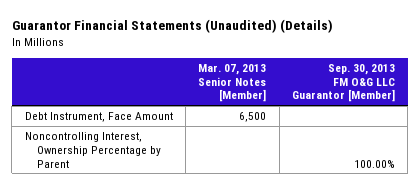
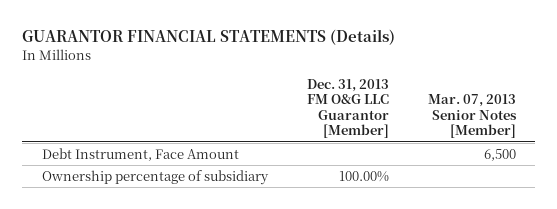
- Guarantor Financial Statements (Unaudited) (Details)
+ GUARANTOR FINANCIAL STATEMENTS (Details)
- | Mar. 07, 2013 Senior Notes [Member] | Sep. 30, 2013 FM O&G LLC Guarantor [Member]
+ | Dec. 31, 2013 FM O&G LLC Guarantor [Member] | Mar. 07, 2013 Senior Notes [Member]
- Noncontrolling Interest, Ownership Percentage by Parent | | 100.00%
+ Ownership percentage of subsidiary | 100.00% |

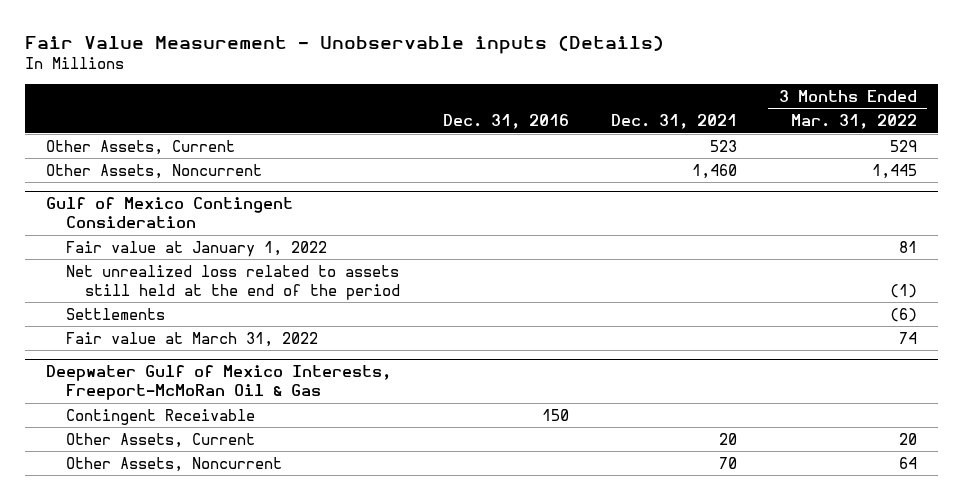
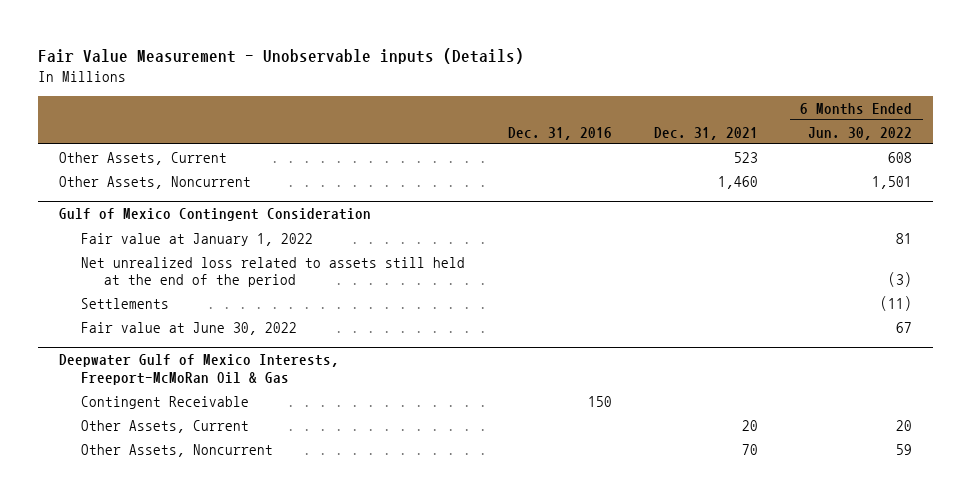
- | Dec. 31, 2016 | Dec. 31, 2021 | 3 Months Ended Mar. 31, 2022
+ | Dec. 31, 2016 | Dec. 31, 2021 | 6 Months Ended Jun. 30, 2022
@ Gulf of Mexico Contingent Consideration
- Fair value at March 31, 2022 | | | 74
+ Fair value at June 30, 2022 | | | 67

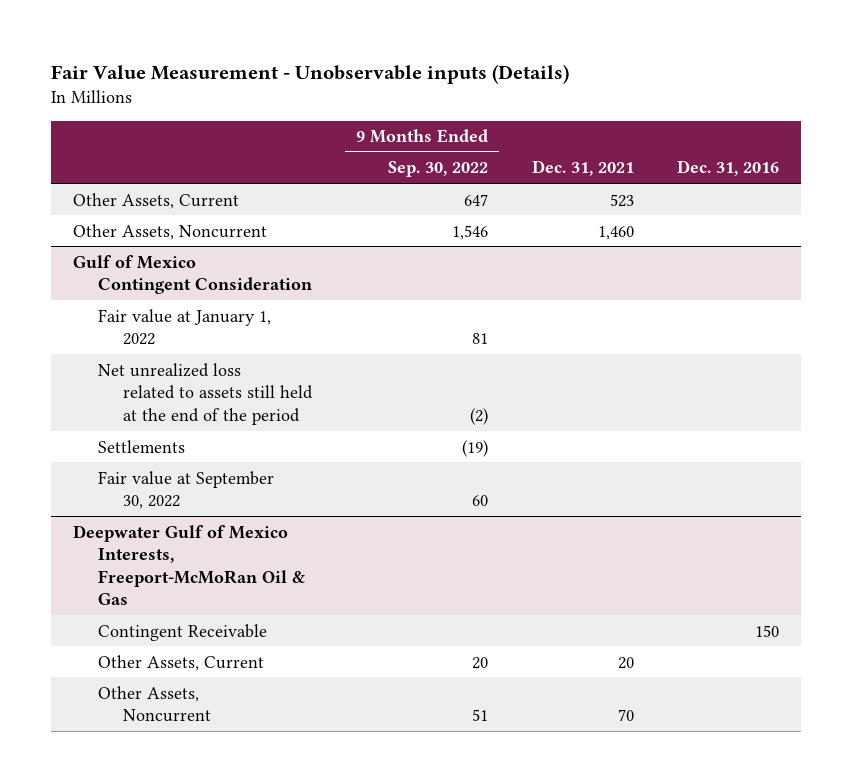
- | Dec. 31, 2016 | Dec. 31, 2021 | 6 Months Ended Jun. 30, 2022
+ | 9 Months Ended Sep. 30, 2022 | Dec. 31, 2021 | Dec. 31, 2016
@ Gulf of Mexico Contingent Consideration
- Fair value at June 30, 2022 | | | 67
+ Fair value at September 30, 2022 | 60 | |

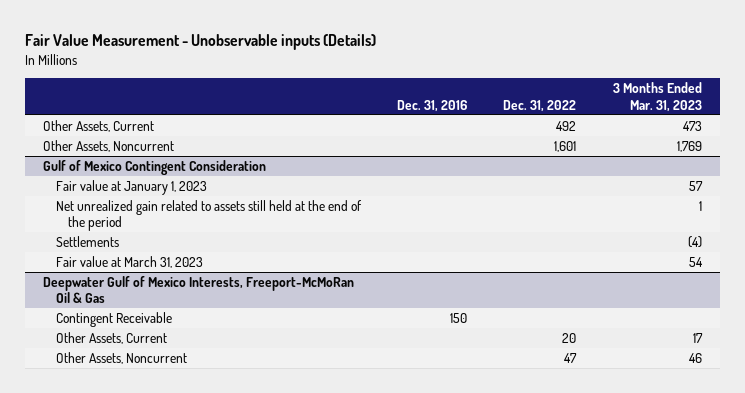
- | 9 Months Ended Sep. 30, 2022 | Dec. 31, 2021 | Dec. 31, 2016
+ | Dec. 31, 2016 | Dec. 31, 2022 | 3 Months Ended Mar. 31, 2023
@ Gulf of Mexico Contingent Consideration
- Fair value at January 1, 2022 | 81 | |
- Net unrealized loss related to assets still held at the end of the period | (2) | |
+ Fair value at January 1, 2023 | | | 57
+ Net unrealized gain related to assets still held at the end of the period | | | 1
- Fair value at September 30, 2022 | 60 | |
+ Fair value at March 31, 2023 | | | 54

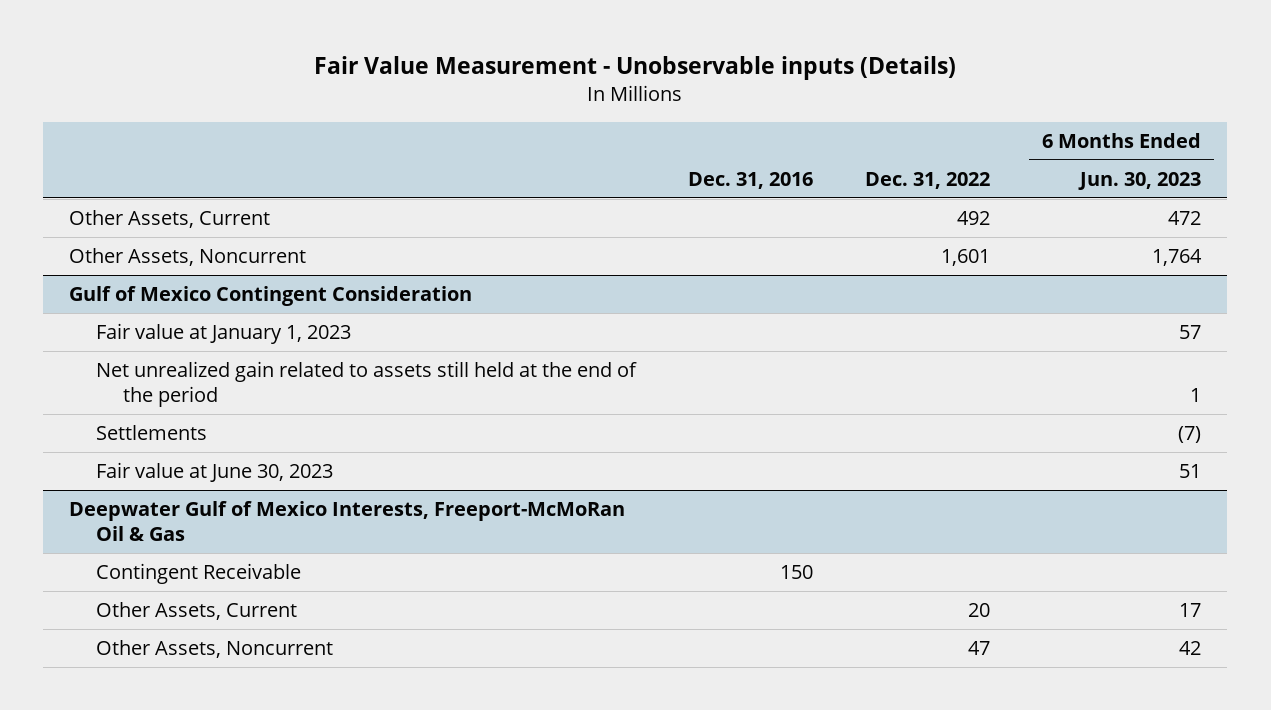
- | Dec. 31, 2016 | Dec. 31, 2022 | 3 Months Ended Mar. 31, 2023
+ | Dec. 31, 2016 | Dec. 31, 2022 | 6 Months Ended Jun. 30, 2023
@ Gulf of Mexico Contingent Consideration
- Fair value at March 31, 2023 | | | 54
+ Fair value at June 30, 2023 | | | 51

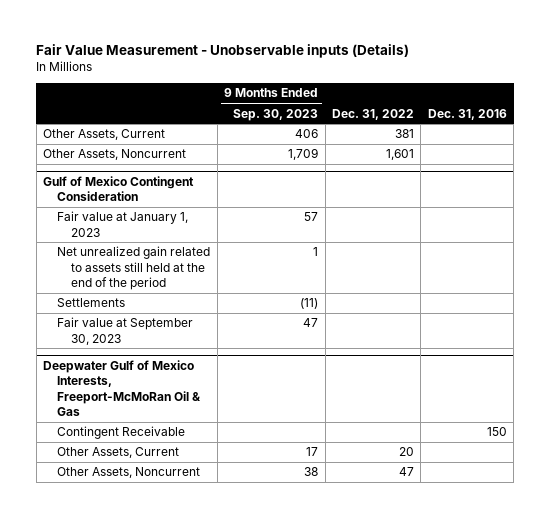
- | Dec. 31, 2016 | Dec. 31, 2022 | 6 Months Ended Jun. 30, 2023
+ | 9 Months Ended Sep. 30, 2023 | Dec. 31, 2022 | Dec. 31, 2016
- Other Assets, Current | | 492 | 472
+ Other Assets, Current | 406 | 381 |
@ Gulf of Mexico Contingent Consideration
- Fair value at June 30, 2023 | | | 51
+ Fair value at September 30, 2023 | 47 | |

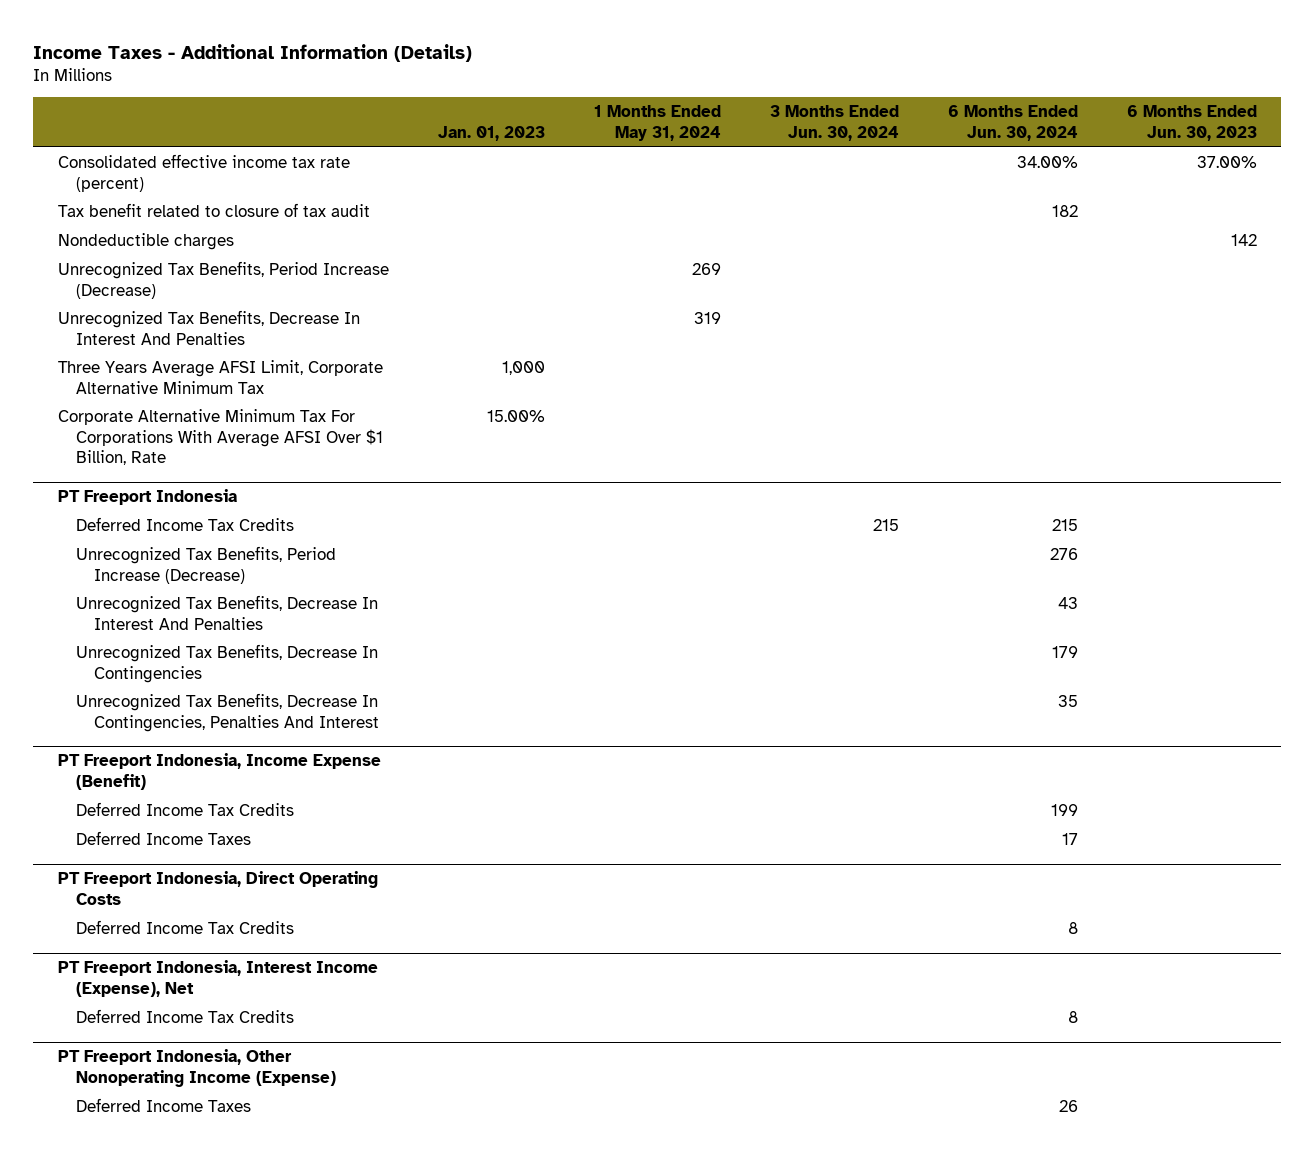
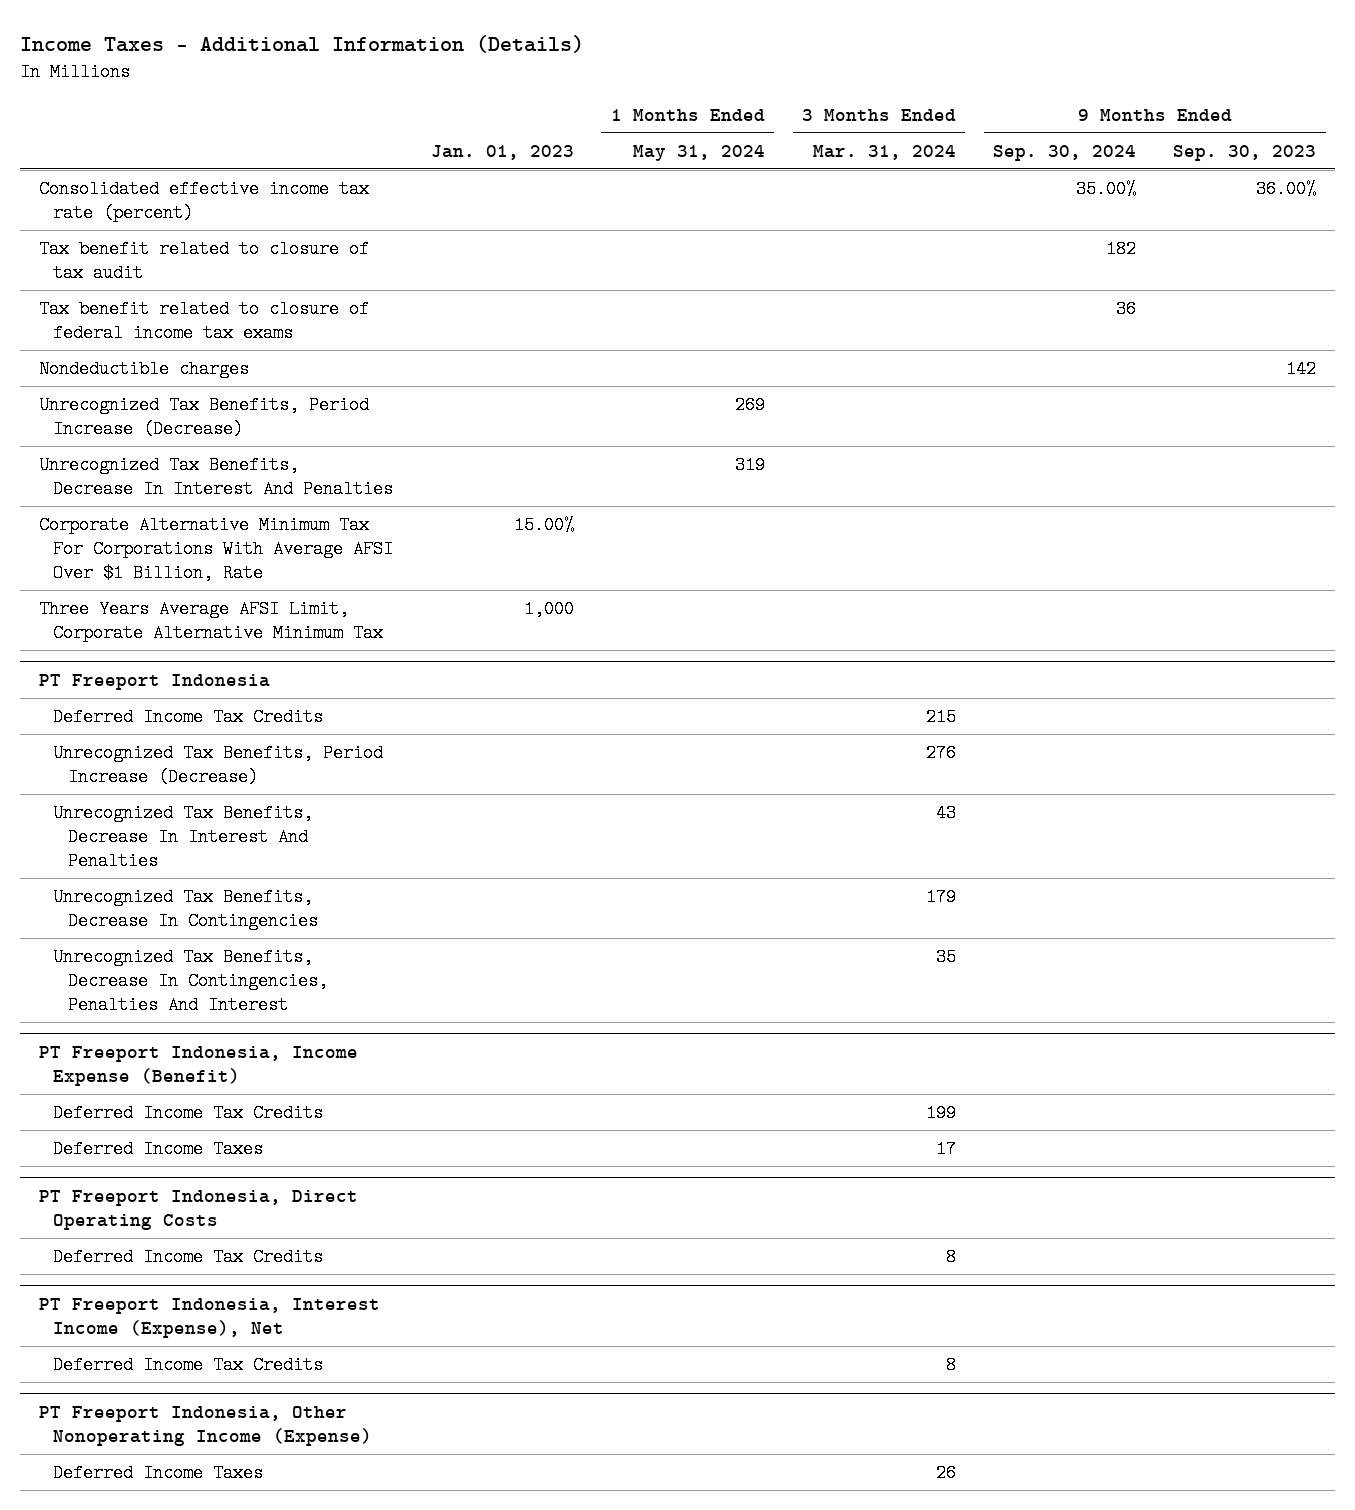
- | Jan. 01, 2023 | 1 Months Ended May 31, 2024 | 3 Months Ended Jun. 30, 2024 | 6 Months Ended Jun. 30, 2024 | 6 Months Ended Jun. 30, 2023
+ | Jan. 01, 2023 | 1 Months Ended May 31, 2024 | 3 Months Ended Mar. 31, 2024 | 9 Months Ended Sep. 30, 2024 | 9 Months Ended Sep. 30, 2023
+ Tax benefit related to closure of federal income tax exams | | | | 36 |
moved down: Three Years Average AFSI Limit, Corporate Alternative Minimum Tax | 1,000 | | | |

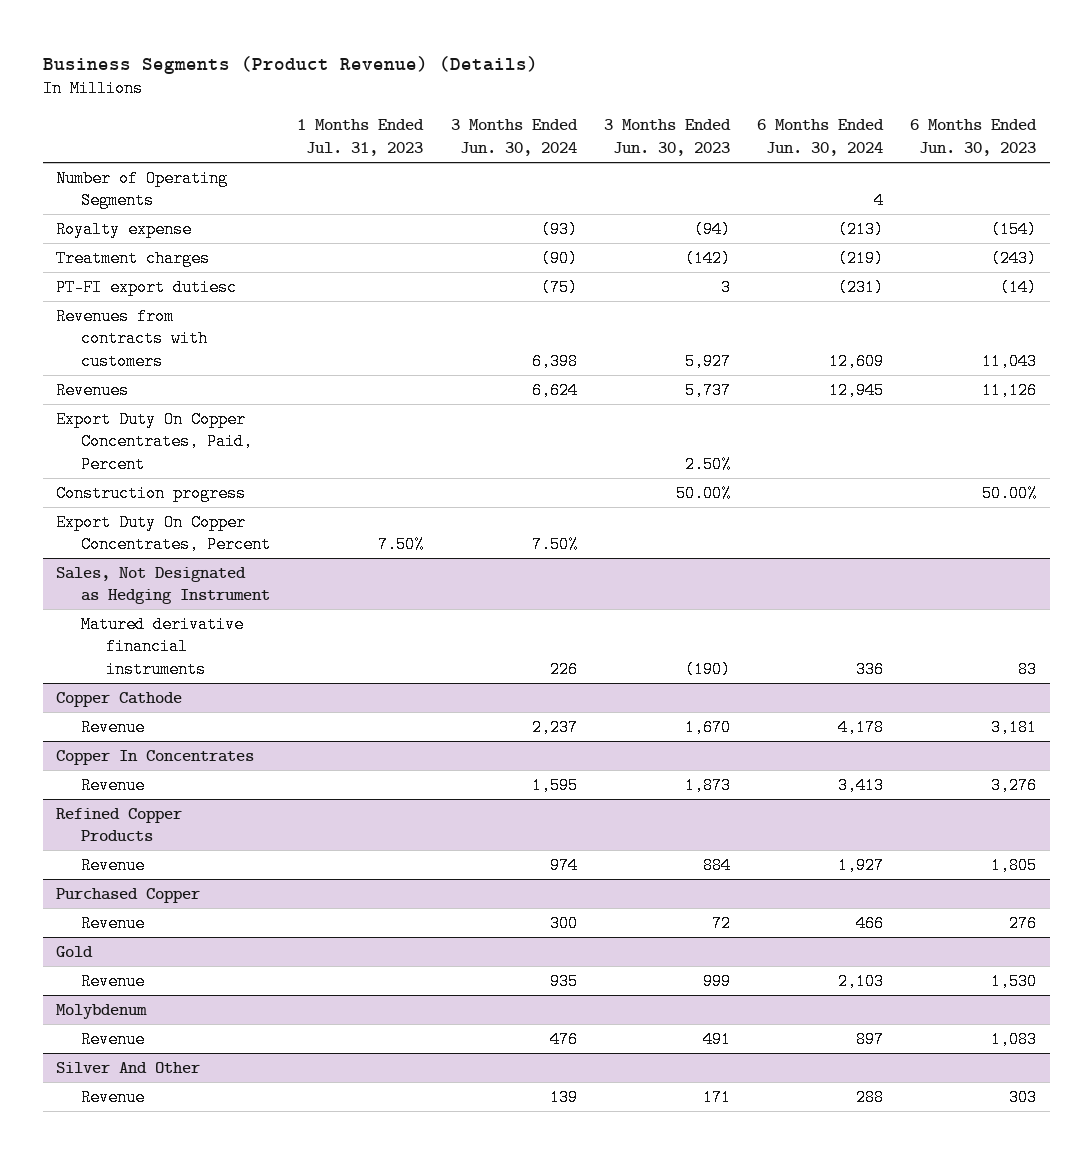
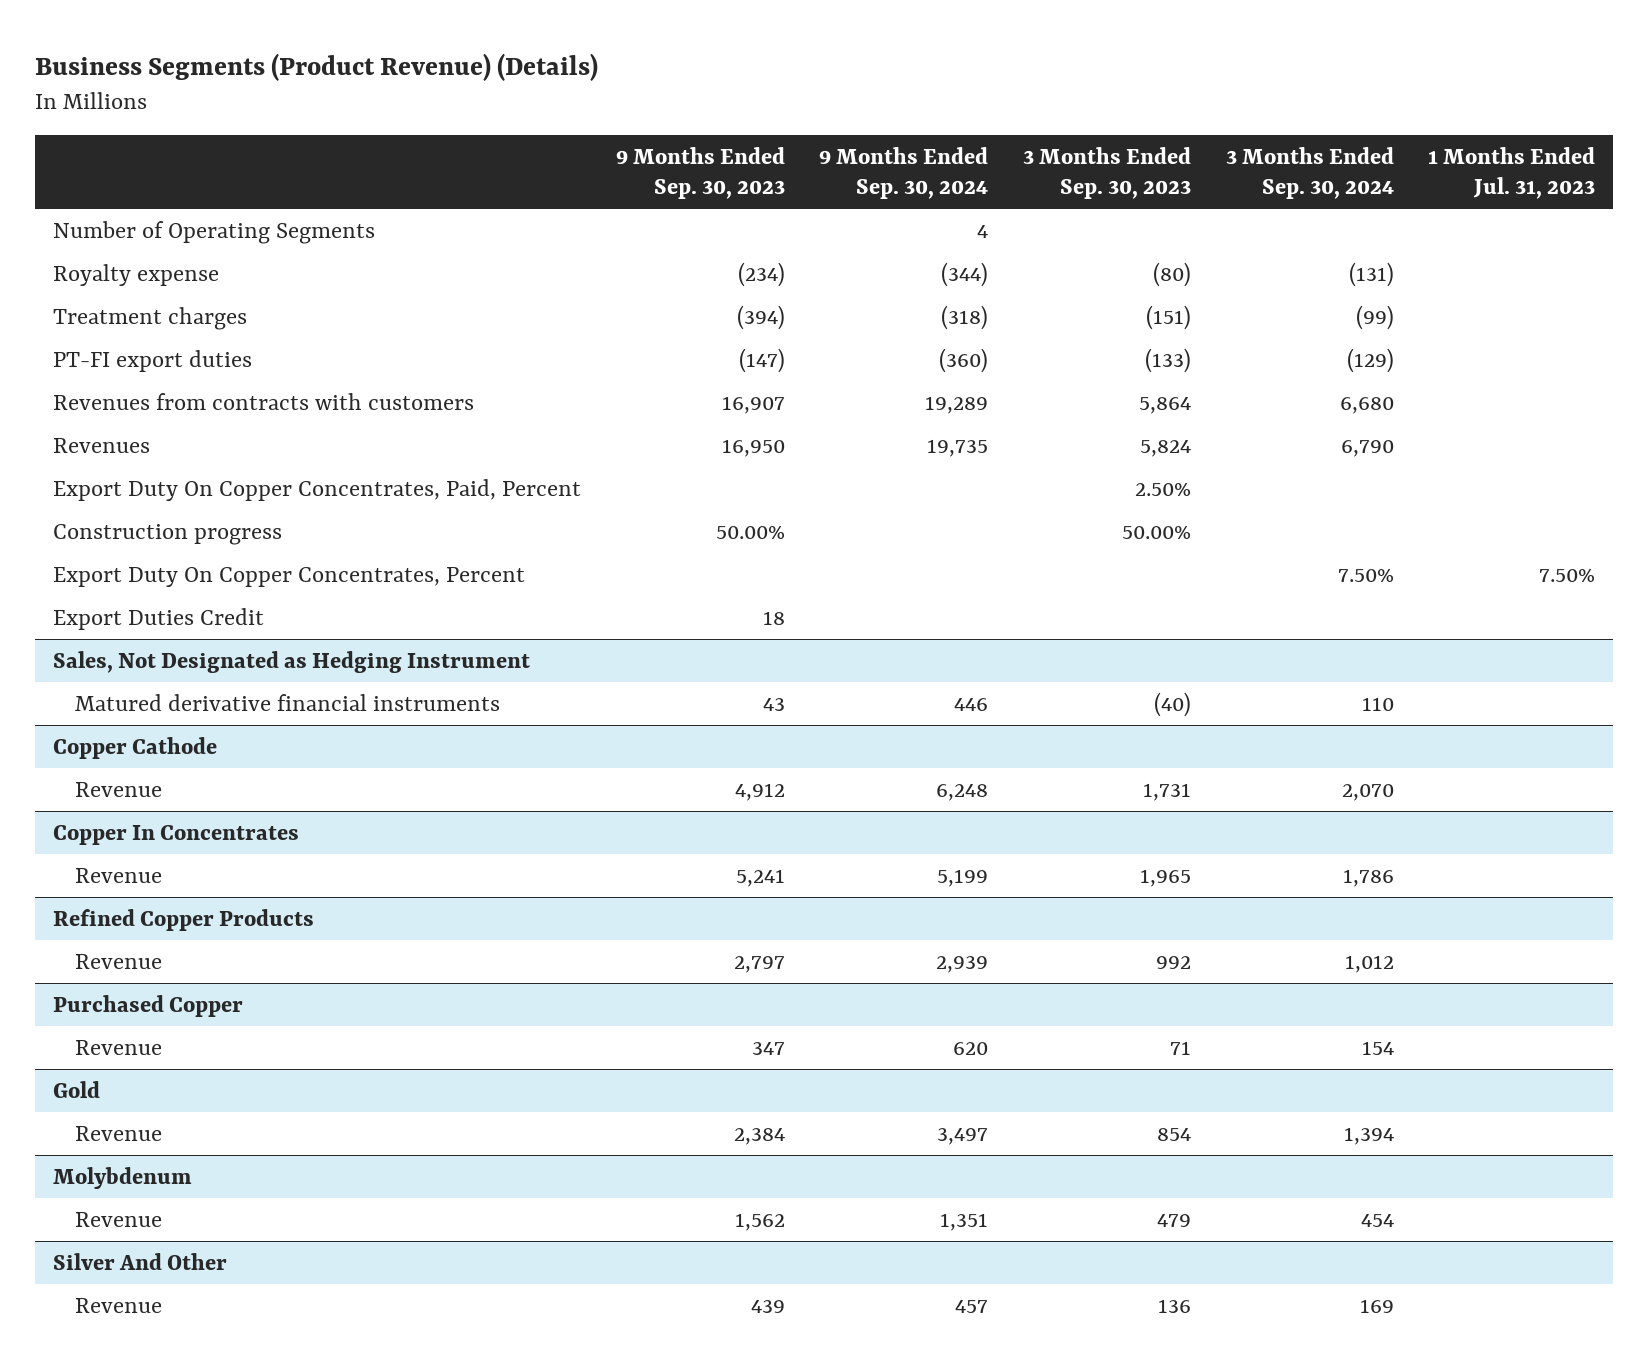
- | 1 Months Ended Jul. 31, 2023 | 3 Months Ended Jun. 30, 2024 | 3 Months Ended Jun. 30, 2023 | 6 Months Ended Jun. 30, 2024 | 6 Months Ended Jun. 30, 2023
+ | 9 Months Ended Sep. 30, 2023 | 9 Months Ended Sep. 30, 2024 | 3 Months Ended Sep. 30, 2023 | 3 Months Ended Sep. 30, 2024 | 1 Months Ended Jul. 31, 2023
- PT-FI export dutiesc | | (75) | 3 | (231) | (14)
+ PT-FI export duties | (147) | (360) | (133) | (129) |
+ Export Duties Credit | 18 | | | |

